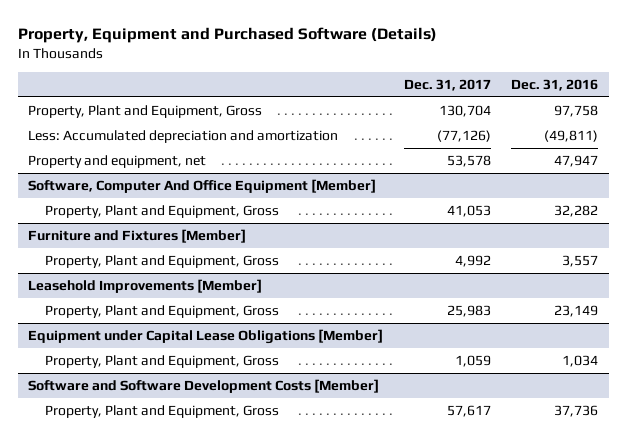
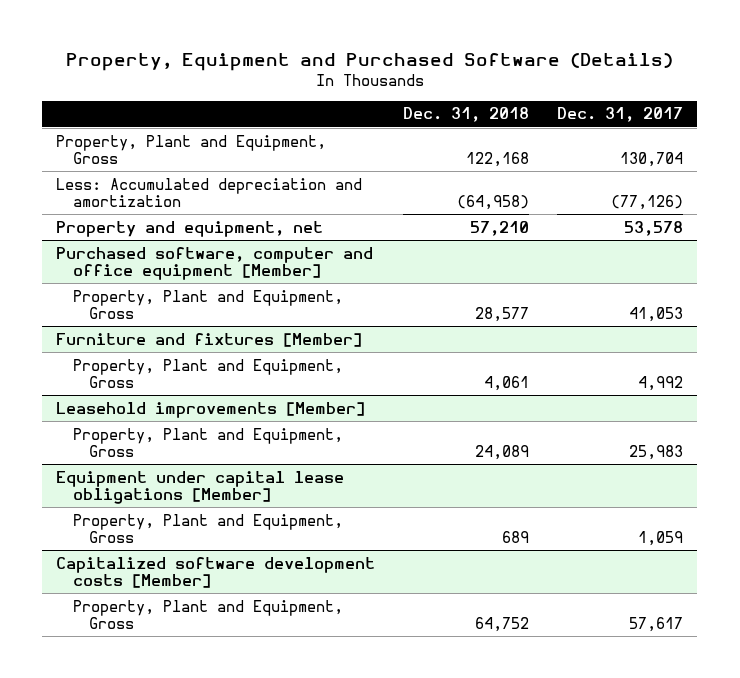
- | Dec. 31, 2017 | Dec. 31, 2016
+ | Dec. 31, 2018 | Dec. 31, 2017
- Software, Computer And Office Equipment [Member]
+ Purchased software, computer and office equipment [Member]
- Furniture and Fixtures [Member]
+ Furniture and fixtures [Member]
- Leasehold Improvements [Member]
+ Leasehold improvements [Member]
- Equipment under Capital Lease Obligations [Member]
+ Equipment under capital lease obligations [Member]
- Software and Software Development Costs [Member]
+ Capitalized software development costs [Member]

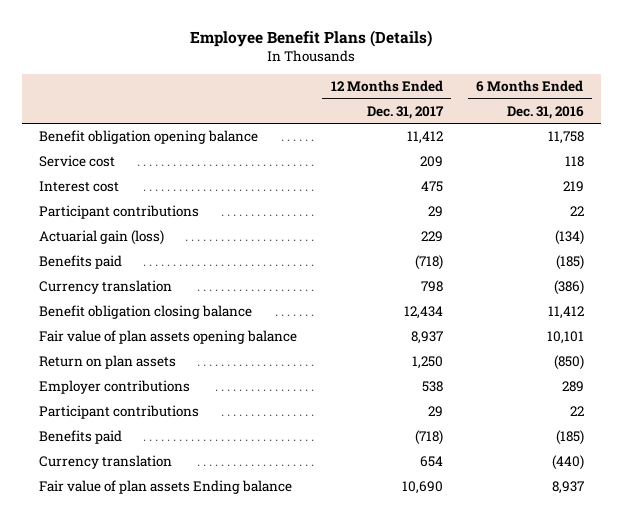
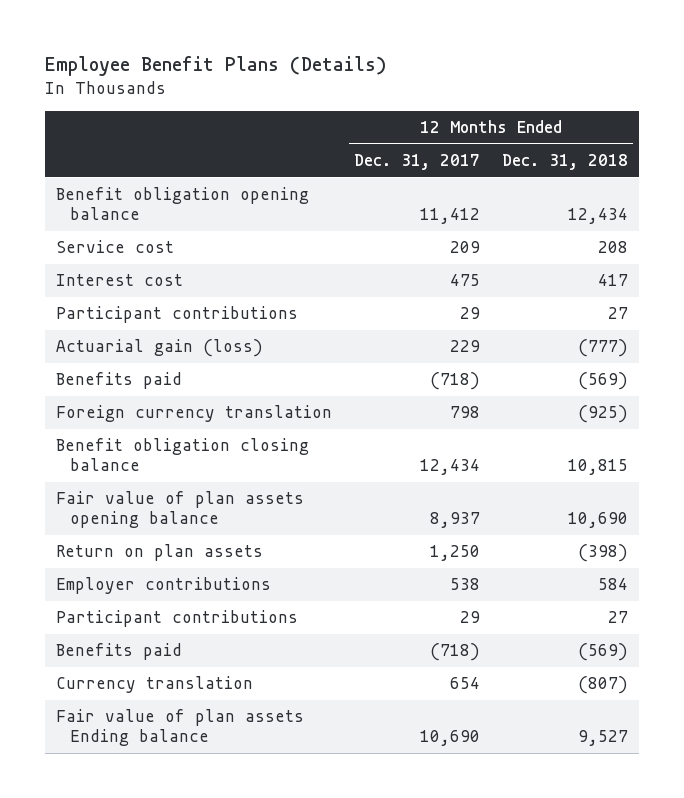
- | 12 Months Ended Dec. 31, 2017 | 6 Months Ended Dec. 31, 2016
+ | 12 Months Ended Dec. 31, 2017 | 12 Months Ended Dec. 31, 2018
- Currency translation | 798 | (386)
+ Foreign currency translation | 798 | (925)

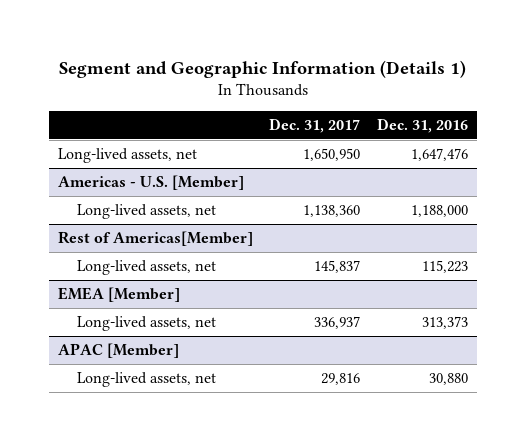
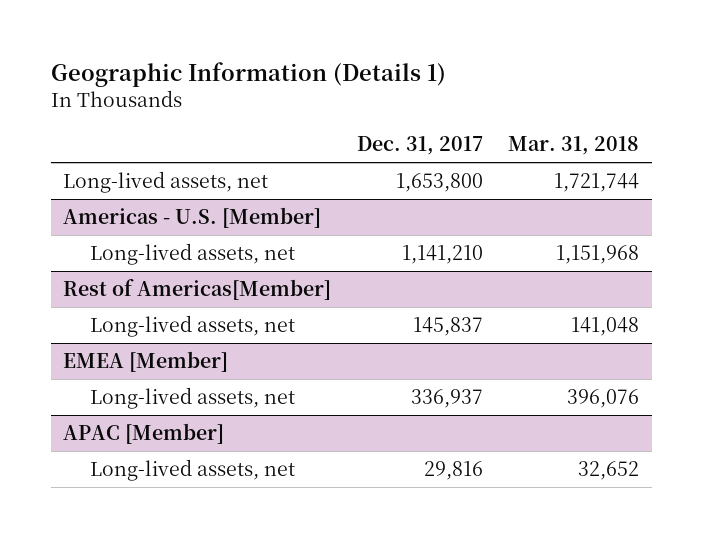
- Segment and Geographic Information (Details 1)
+ Geographic Information (Details 1)
- | Dec. 31, 2017 | Dec. 31, 2016
+ | Dec. 31, 2017 | Mar. 31, 2018
- Long-lived assets, net | 1,650,950 | 1,647,476
+ Long-lived assets, net | 1,653,800 | 1,721,744
@ Americas - U.S. [Member]
- Long-lived assets, net | 1,138,360 | 1,188,000
+ Long-lived assets, net | 1,141,210 | 1,151,968

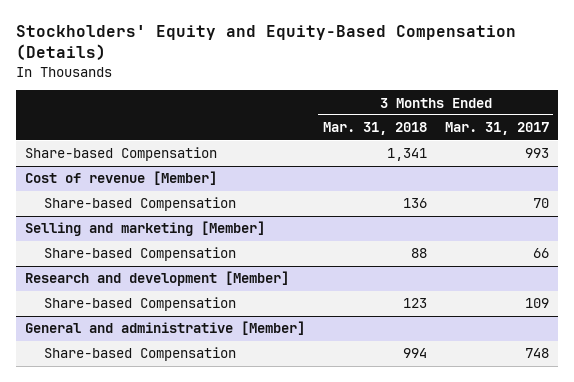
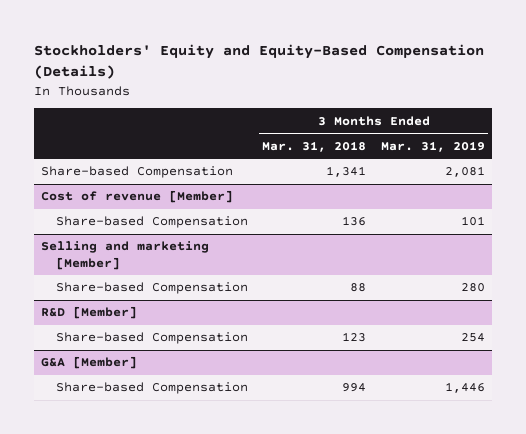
- | 3 Months Ended Mar. 31, 2018 | 3 Months Ended Mar. 31, 2017
+ | 3 Months Ended Mar. 31, 2018 | 3 Months Ended Mar. 31, 2019
- Research and development [Member]
+ R&D [Member]
- General and administrative [Member]
+ G&A [Member]

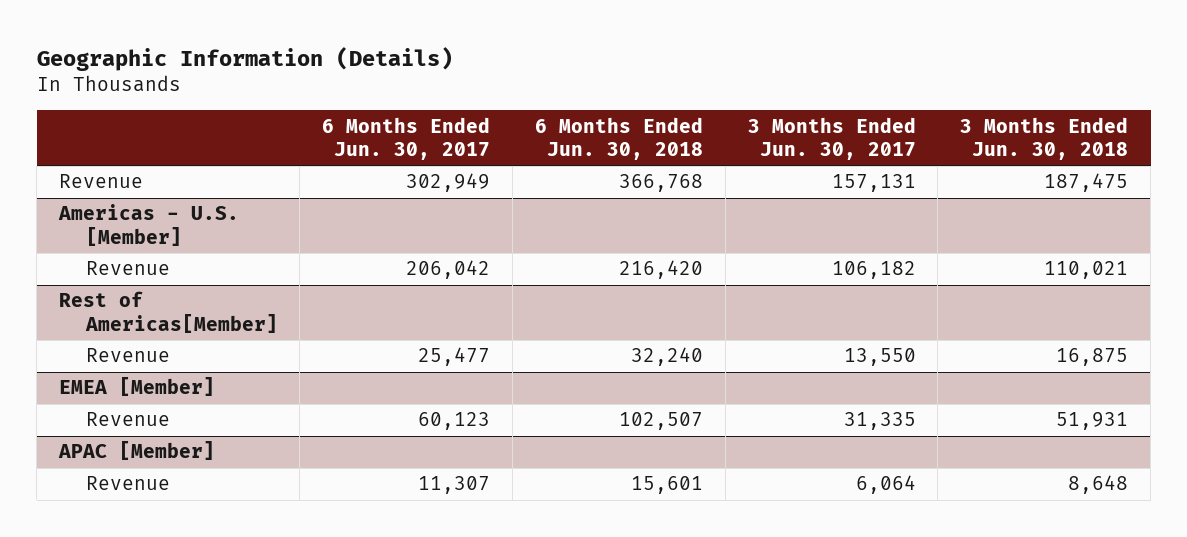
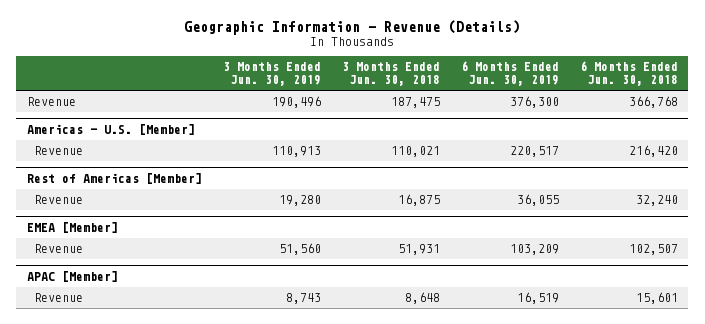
- Geographic Information (Details)
+ Geographic Information - Revenue (Details)
- | 6 Months Ended Jun. 30, 2017 | 6 Months Ended Jun. 30, 2018 | 3 Months Ended Jun. 30, 2017 | 3 Months Ended Jun. 30, 2018
+ | 3 Months Ended Jun. 30, 2019 | 3 Months Ended Jun. 30, 2018 | 6 Months Ended Jun. 30, 2019 | 6 Months Ended Jun. 30, 2018
- Rest of Americas[Member]
+ Rest of Americas [Member]

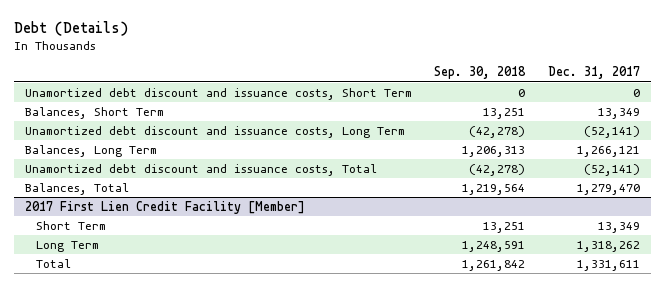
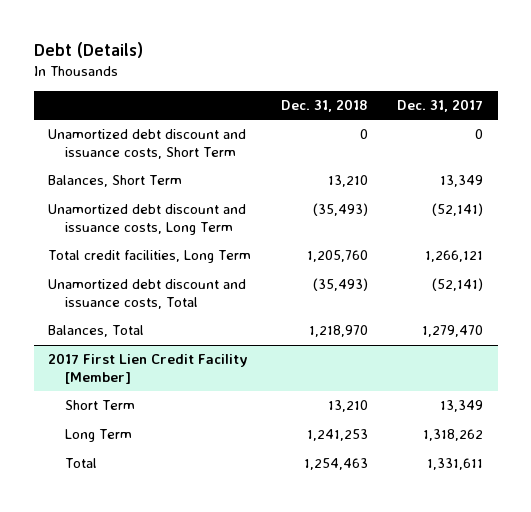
- | Sep. 30, 2018 | Dec. 31, 2017
+ | Dec. 31, 2018 | Dec. 31, 2017
- Balances, Long Term | 1,206,313 | 1,266,121
+ Total credit facilities, Long Term | 1,205,760 | 1,266,121

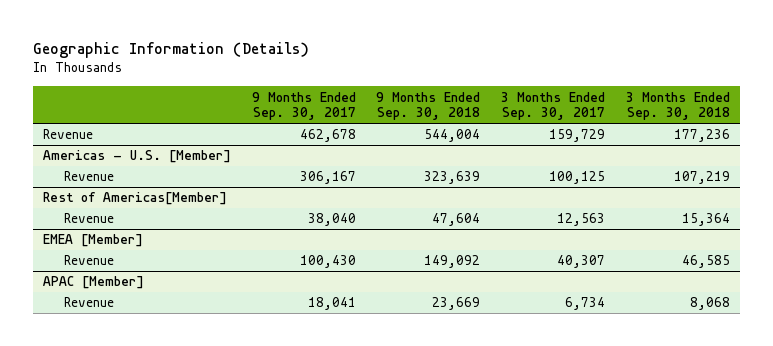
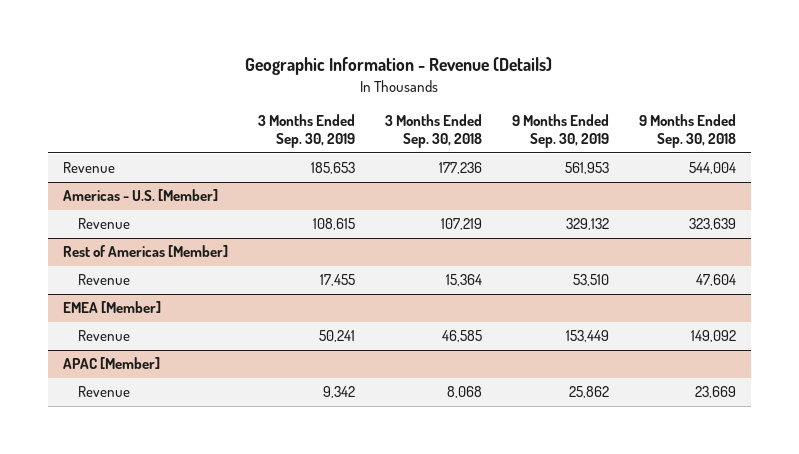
- Geographic Information (Details)
+ Geographic Information - Revenue (Details)
- | 9 Months Ended Sep. 30, 2017 | 9 Months Ended Sep. 30, 2018 | 3 Months Ended Sep. 30, 2017 | 3 Months Ended Sep. 30, 2018
+ | 3 Months Ended Sep. 30, 2019 | 3 Months Ended Sep. 30, 2018 | 9 Months Ended Sep. 30, 2019 | 9 Months Ended Sep. 30, 2018
- Rest of Americas[Member]
+ Rest of Americas [Member]

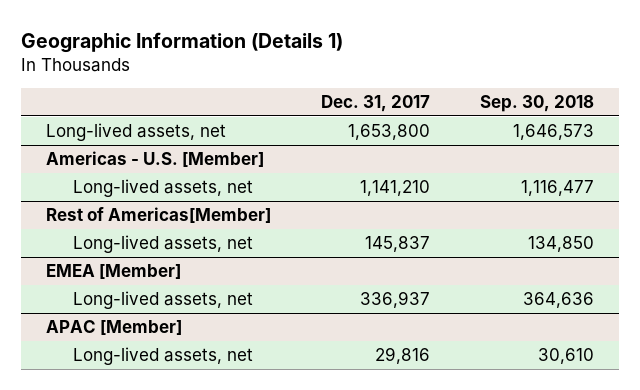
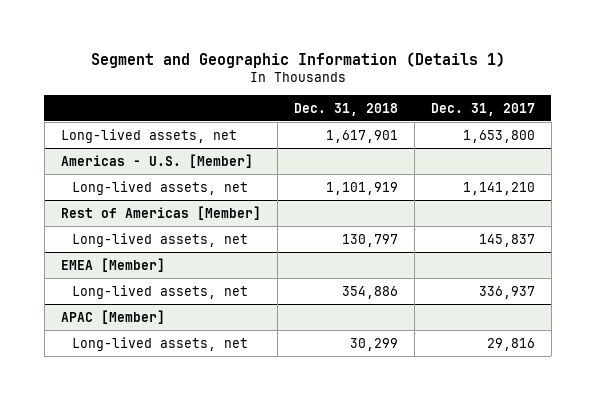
- Geographic Information (Details 1)
+ Segment and Geographic Information (Details 1)
- | Dec. 31, 2017 | Sep. 30, 2018
+ | Dec. 31, 2018 | Dec. 31, 2017
- Rest of Americas[Member]
+ Rest of Americas [Member]

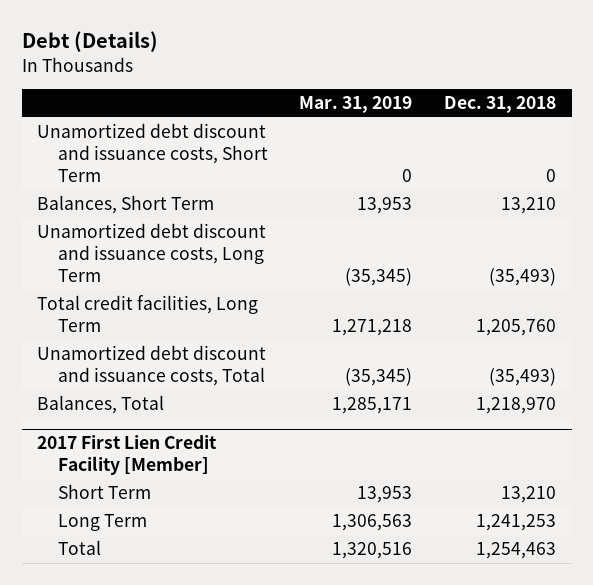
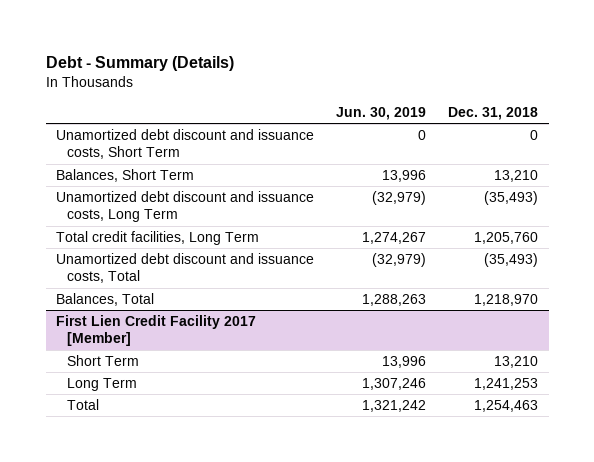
- Debt (Details)
+ Debt - Summary (Details)
- | Mar. 31, 2019 | Dec. 31, 2018
+ | Jun. 30, 2019 | Dec. 31, 2018
- 2017 First Lien Credit Facility [Member]
+ First Lien Credit Facility 2017 [Member]

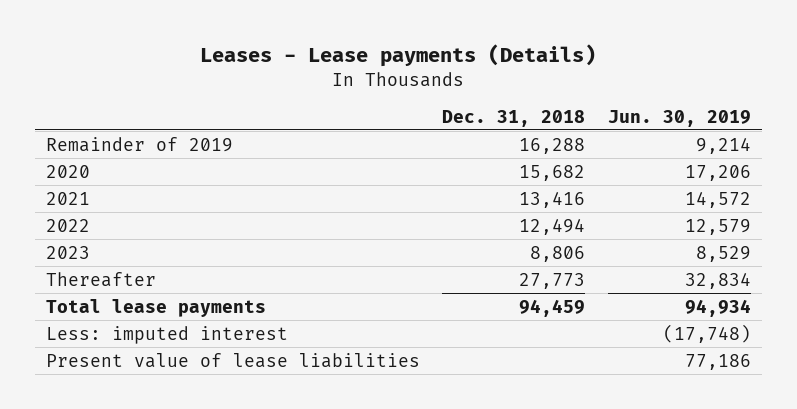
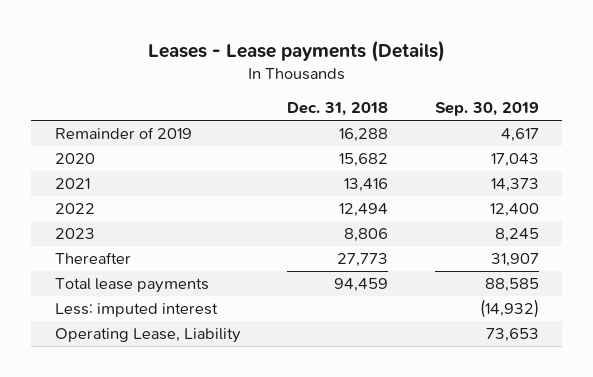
- | Dec. 31, 2018 | Jun. 30, 2019
+ | Dec. 31, 2018 | Sep. 30, 2019
- Present value of lease liabilities | | 77,186
+ Operating Lease, Liability | | 73,653

